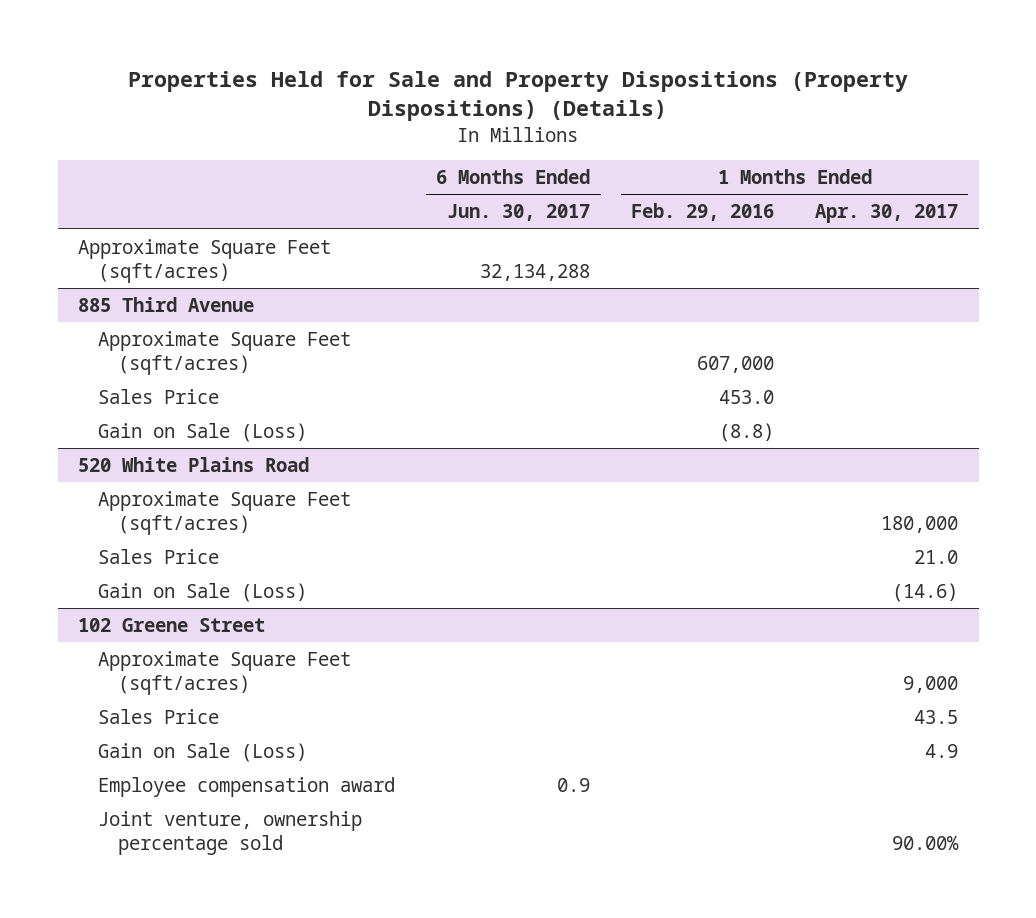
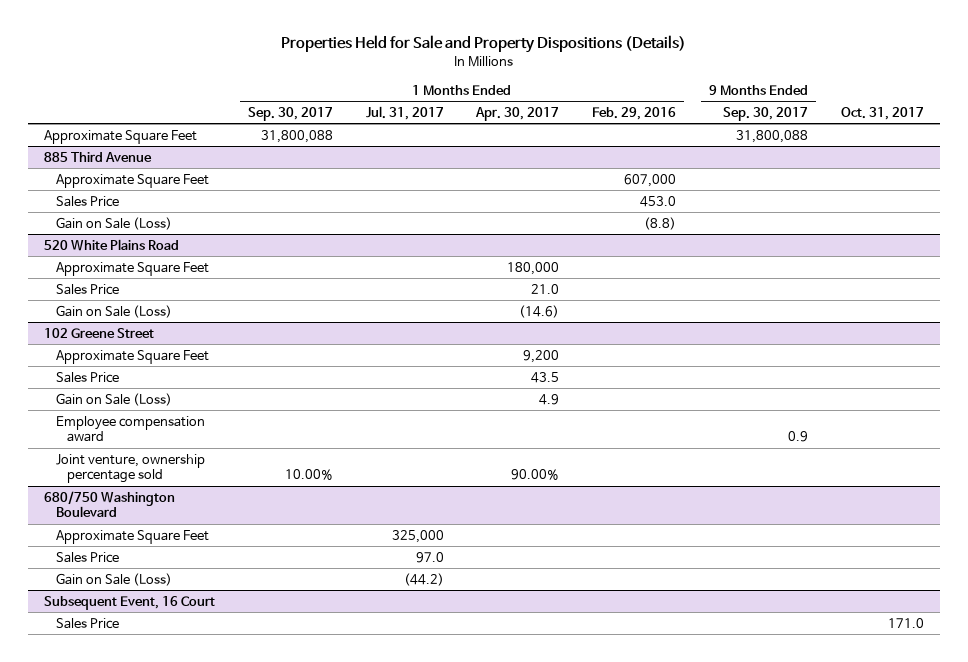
- Properties Held for Sale and Property Dispositions (Property Dispositions) (Details)
+ Properties Held for Sale and Property Dispositions (Details)
- | 6 Months Ended Jun. 30, 2017 | 1 Months Ended Feb. 29, 2016 | 1 Months Ended Apr. 30, 2017
+ | 1 Months Ended Sep. 30, 2017 | 1 Months Ended Jul. 31, 2017 | 1 Months Ended Apr. 30, 2017 | 1 Months Ended Feb. 29, 2016 | 9 Months Ended Sep. 30, 2017 | Oct. 31, 2017
- Approximate Square Feet (sqft/acres) | 32,134,288 | |
+ Approximate Square Feet | 31,800,088 | | | | 31,800,088 |
@ 885 Third Avenue
- Approximate Square Feet (sqft/acres) | | 607,000 |
+ Approximate Square Feet | | | | 607,000 | |
@ 520 White Plains Road
- Approximate Square Feet (sqft/acres) | | | 180,000
+ Approximate Square Feet | | | 180,000 | | |
@ 102 Greene Street
- Approximate Square Feet (sqft/acres) | | | 9,000
+ Approximate Square Feet | | | 9,200 | | |
+ 680/750 Washington Boulevard
+ Approximate Square Feet | | 325,000 | | | |
+ Sales Price | | 97.0 | | | |
+ Gain on Sale (Loss) | | (44.2) | | | |
+ Subsequent Event, 16 Court
+ Sales Price | | | | | | 171.0

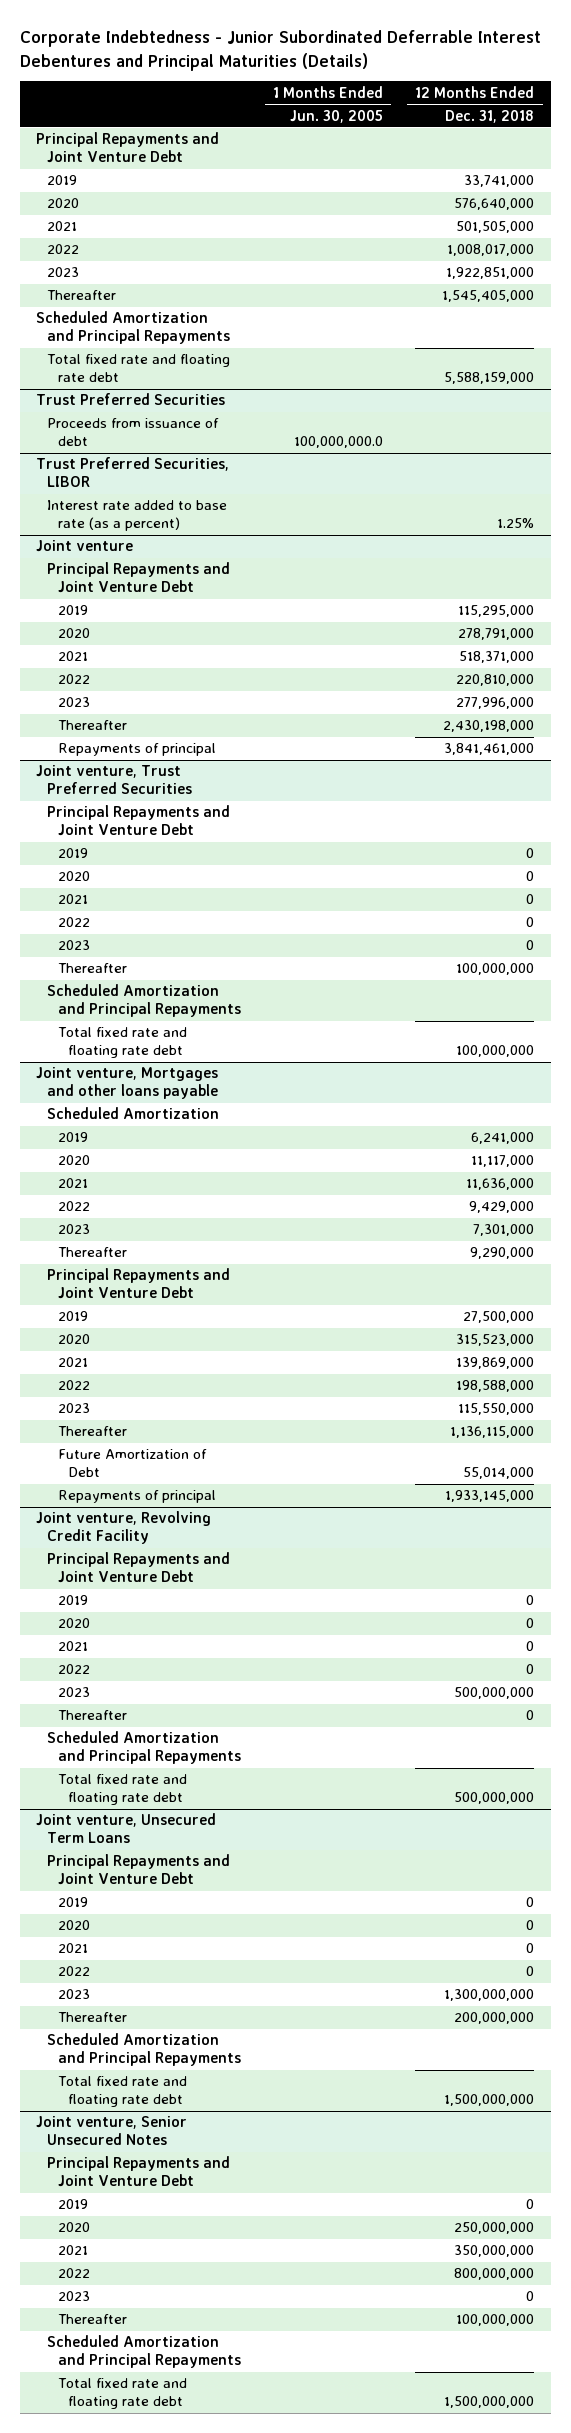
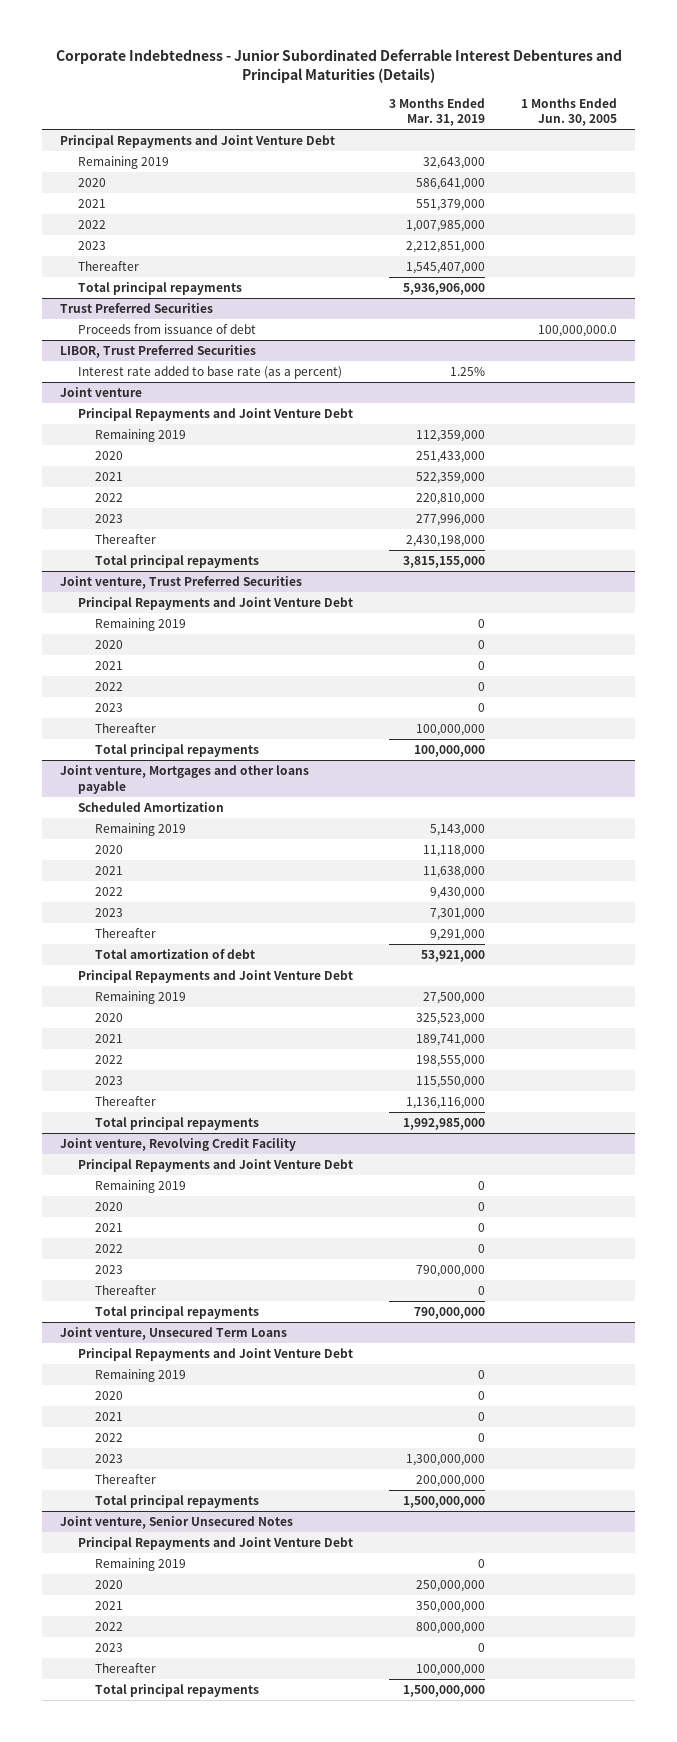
- | 1 Months Ended Jun. 30, 2005 | 12 Months Ended Dec. 31, 2018
+ | 3 Months Ended Mar. 31, 2019 | 1 Months Ended Jun. 30, 2005
- 2019 | | 33,741,000
+ Remaining 2019 | 32,643,000 |
- Scheduled Amortization and Principal Repayments
- Total fixed rate and floating rate debt | | 5,588,159,000
+ Total principal repayments | 5,936,906,000 |
- Trust Preferred Securities, LIBOR
+ LIBOR, Trust Preferred Securities
@ Joint venture
- 2019 | | 115,295,000
+ Remaining 2019 | 112,359,000 |
- Repayments of principal | | 3,841,461,000
+ Total principal repayments | 3,815,155,000 |
@ Joint venture, Trust Preferred Securities
- 2019 | | 0
+ Remaining 2019 | 0 |
- Scheduled Amortization and Principal Repayments
- Total fixed rate and floating rate debt | | 100,000,000
+ Total principal repayments | 100,000,000 |
@ Joint venture, Mortgages and other loans payable
- 2019 | | 6,241,000
+ Remaining 2019 | 5,143,000 |
+ Total amortization of debt | 53,921,000 |
- 2019 | | 27,500,000
+ Remaining 2019 | 27,500,000 |
- Future Amortization of Debt | | 55,014,000
- Repayments of principal | | 1,933,145,000
+ Total principal repayments | 1,992,985,000 |
@ Joint venture, Revolving Credit Facility
- 2019 | | 0
+ Remaining 2019 | 0 |
- Scheduled Amortization and Principal Repayments
- Total fixed rate and floating rate debt | | 500,000,000
+ Total principal repayments | 790,000,000 |
@ Joint venture, Unsecured Term Loans
- 2019 | | 0
+ Remaining 2019 | 0 |
- Scheduled Amortization and Principal Repayments
- Total fixed rate and floating rate debt | | 1,500,000,000
+ Total principal repayments | 1,500,000,000 |
@ Joint venture, Senior Unsecured Notes
- 2019 | | 0
+ Remaining 2019 | 0 |
- Scheduled Amortization and Principal Repayments
- Total fixed rate and floating rate debt | | 1,500,000,000
+ Total principal repayments | 1,500,000,000 |

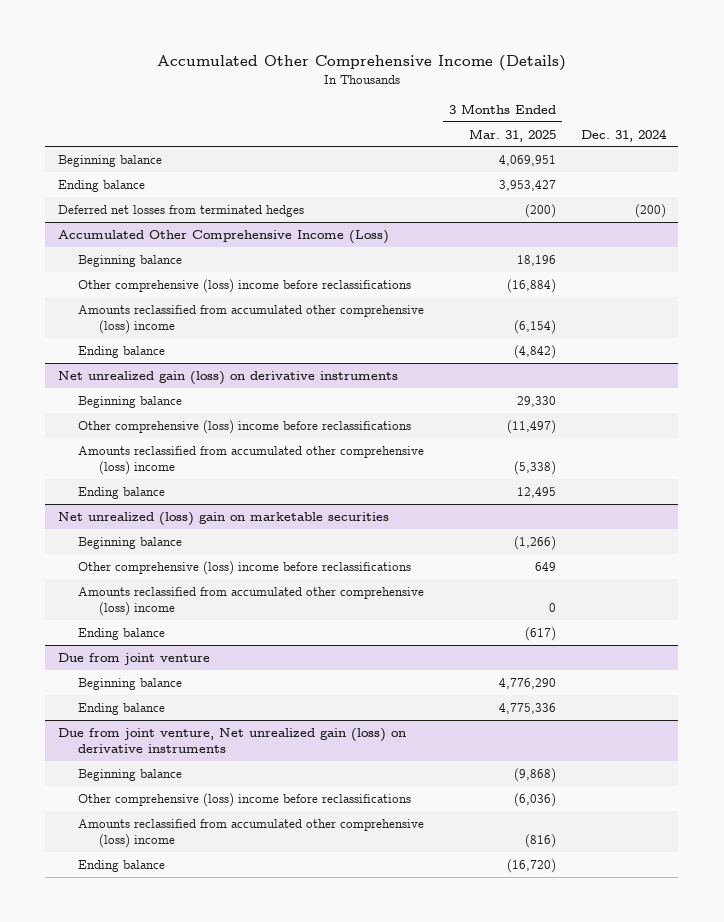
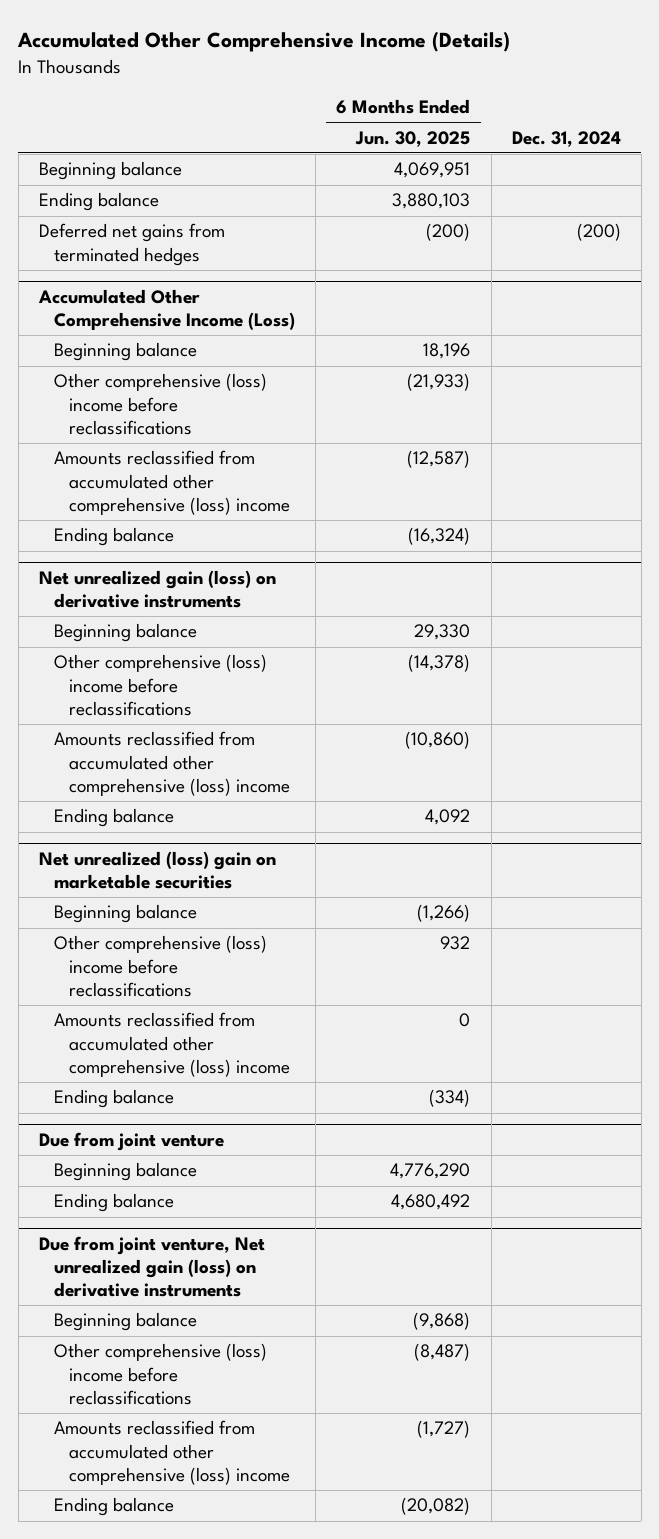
- | 3 Months Ended Mar. 31, 2025 | Dec. 31, 2024
+ | 6 Months Ended Jun. 30, 2025 | Dec. 31, 2024
- Deferred net losses from terminated hedges | (200) | (200)
+ Deferred net gains from terminated hedges | (200) | (200)

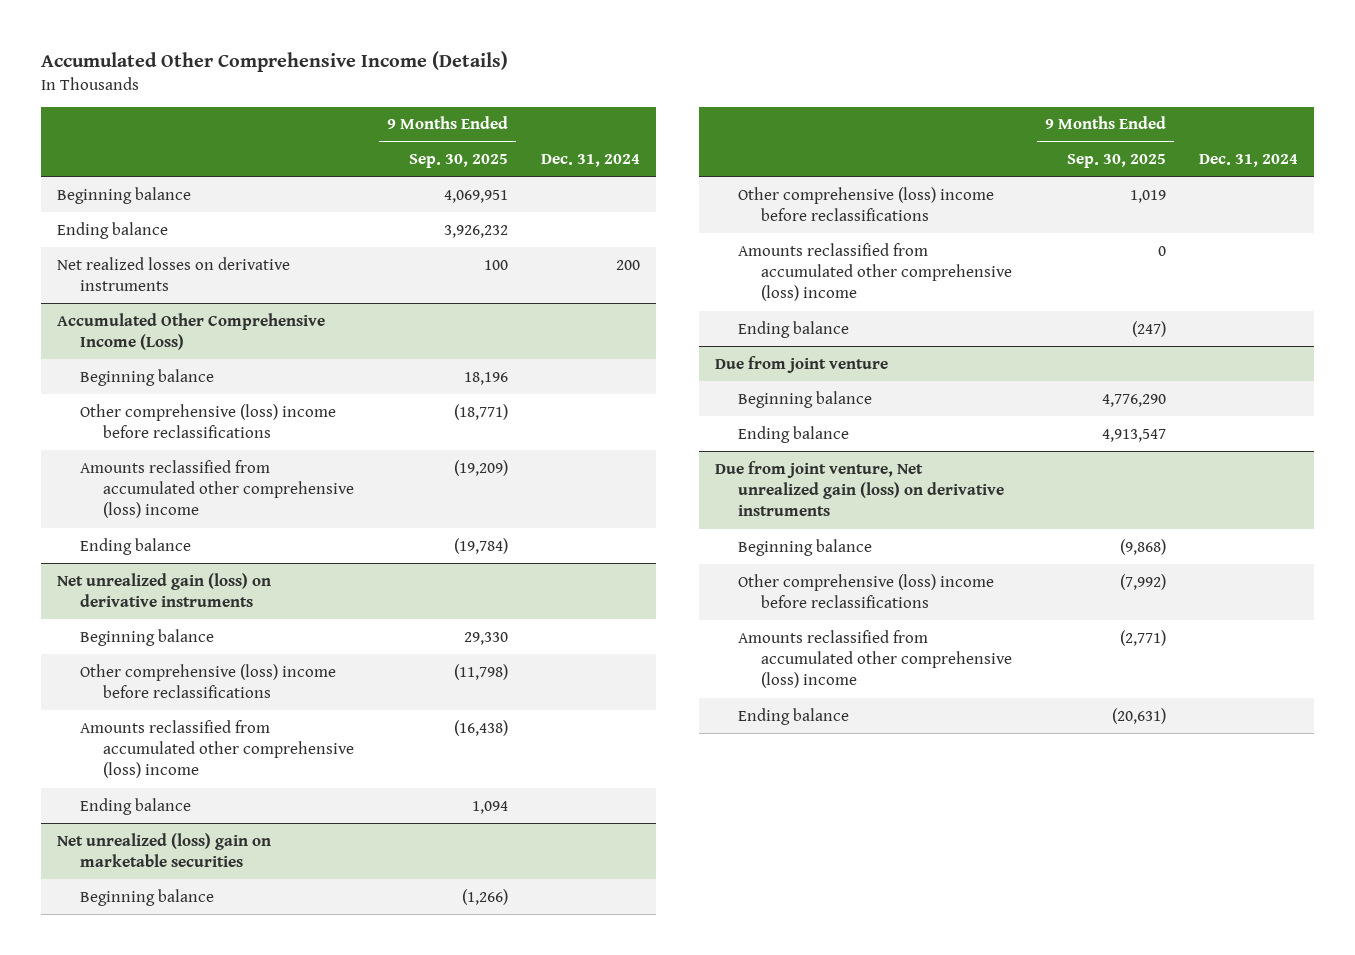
- | 6 Months Ended Jun. 30, 2025 | Dec. 31, 2024
+ | 9 Months Ended Sep. 30, 2025 | Dec. 31, 2024
- Deferred net gains from terminated hedges | (200) | (200)
+ Net realized losses on derivative instruments | 100 | 200

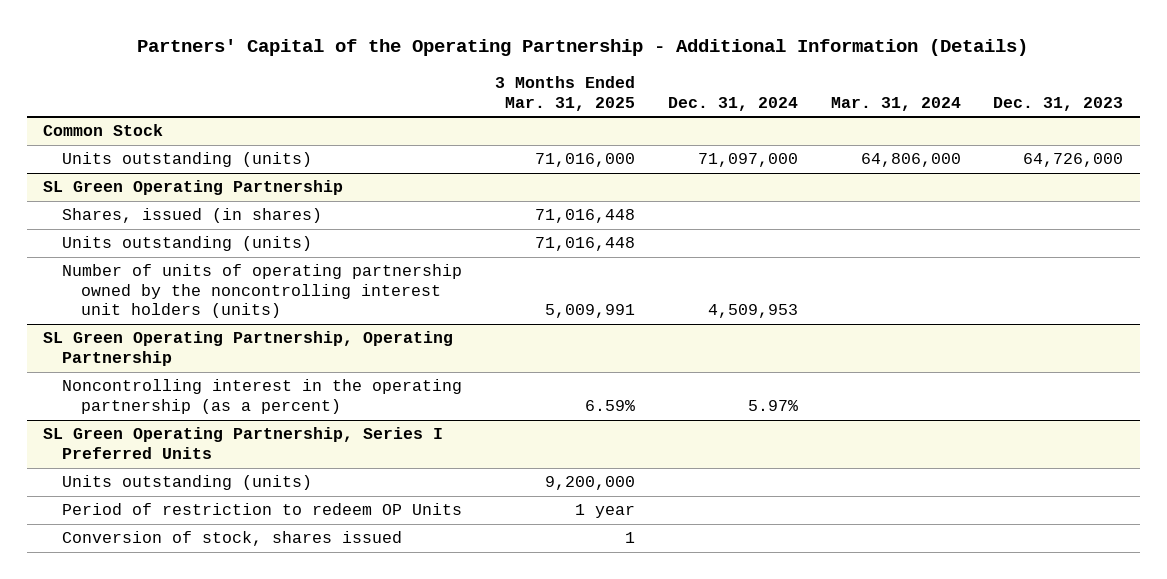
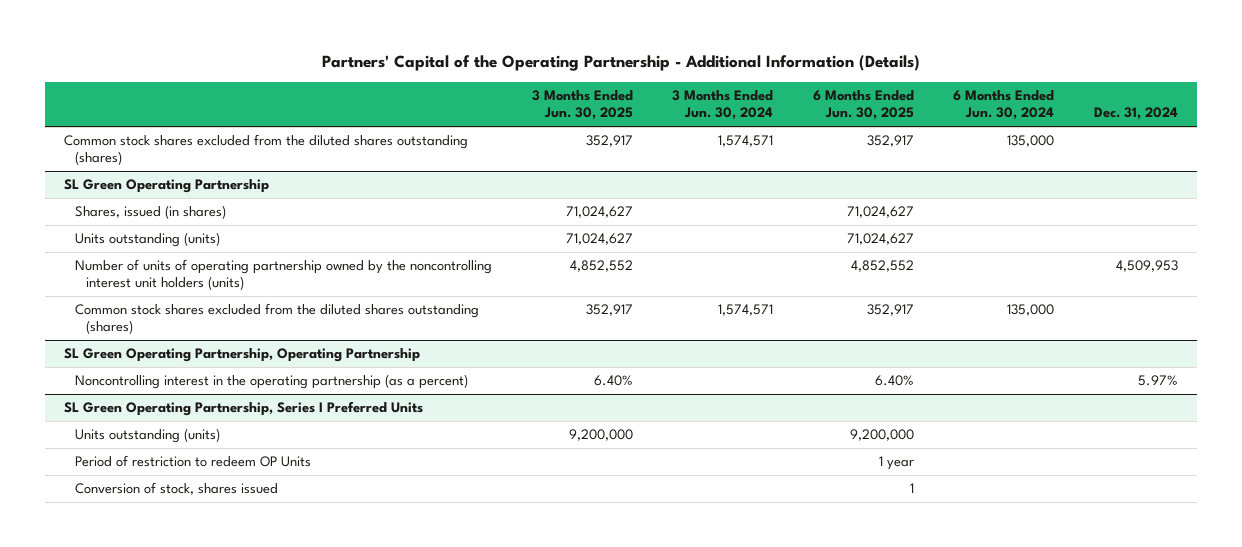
- | 3 Months Ended Mar. 31, 2025 | Dec. 31, 2024 | Mar. 31, 2024 | Dec. 31, 2023
+ | 3 Months Ended Jun. 30, 2025 | 3 Months Ended Jun. 30, 2024 | 6 Months Ended Jun. 30, 2025 | 6 Months Ended Jun. 30, 2024 | Dec. 31, 2024
- Common Stock
- Units outstanding (units) | 71,016,000 | 71,097,000 | 64,806,000 | 64,726,000
+ Common stock shares excluded from the diluted shares outstanding (shares) | 352,917 | 1,574,571 | 352,917 | 135,000 |
@ SL Green Operating Partnership
+ Common stock shares excluded from the diluted shares outstanding (shares) | 352,917 | 1,574,571 | 352,917 | 135,000 |

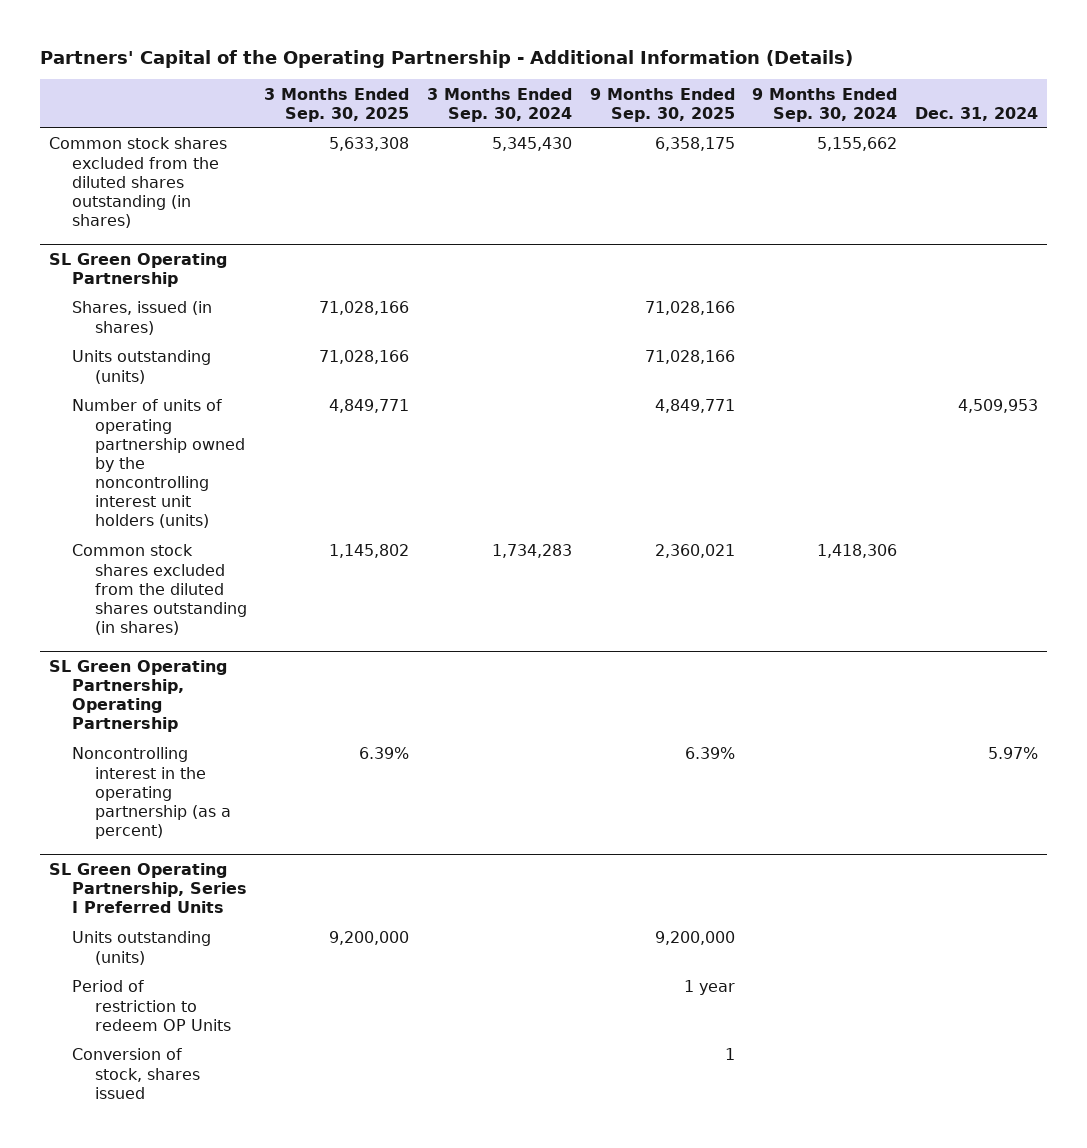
- | 3 Months Ended Jun. 30, 2025 | 3 Months Ended Jun. 30, 2024 | 6 Months Ended Jun. 30, 2025 | 6 Months Ended Jun. 30, 2024 | Dec. 31, 2024
+ | 3 Months Ended Sep. 30, 2025 | 3 Months Ended Sep. 30, 2024 | 9 Months Ended Sep. 30, 2025 | 9 Months Ended Sep. 30, 2024 | Dec. 31, 2024
- Common stock shares excluded from the diluted shares outstanding (shares) | 352,917 | 1,574,571 | 352,917 | 135,000 |
+ Common stock shares excluded from the diluted shares outstanding (in shares) | 5,633,308 | 5,345,430 | 6,358,175 | 5,155,662 |
@ SL Green Operating Partnership
- Common stock shares excluded from the diluted shares outstanding (shares) | 352,917 | 1,574,571 | 352,917 | 135,000 |
+ Common stock shares excluded from the diluted shares outstanding (in shares) | 1,145,802 | 1,734,283 | 2,360,021 | 1,418,306 |

